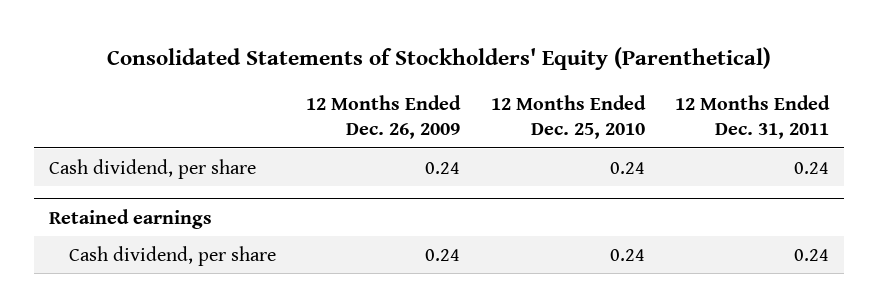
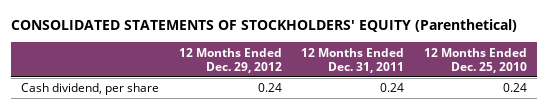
- Consolidated Statements of Stockholders' Equity (Parenthetical)
+ CONSOLIDATED STATEMENTS OF STOCKHOLDERS' EQUITY (Parenthetical)
- | 12 Months Ended Dec. 26, 2009 | 12 Months Ended Dec. 25, 2010 | 12 Months Ended Dec. 31, 2011
+ | 12 Months Ended Dec. 29, 2012 | 12 Months Ended Dec. 31, 2011 | 12 Months Ended Dec. 25, 2010
- Retained earnings
- Cash dividend, per share | 0.24 | 0.24 | 0.24

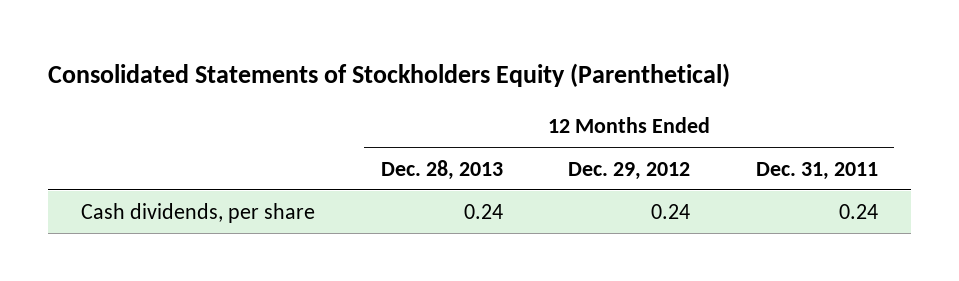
- CONSOLIDATED STATEMENTS OF STOCKHOLDERS' EQUITY (Parenthetical)
+ Consolidated Statements of Stockholders Equity (Parenthetical)
- | 12 Months Ended Dec. 29, 2012 | 12 Months Ended Dec. 31, 2011 | 12 Months Ended Dec. 25, 2010
+ | 12 Months Ended Dec. 28, 2013 | 12 Months Ended Dec. 29, 2012 | 12 Months Ended Dec. 31, 2011
- Cash dividend, per share | 0.24 | 0.24 | 0.24
+ Cash dividends, per share | 0.24 | 0.24 | 0.24

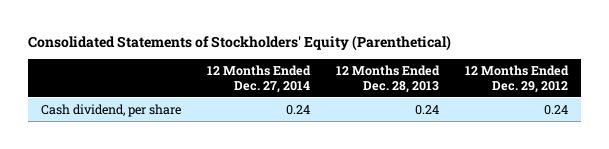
- Consolidated Statements of Stockholders Equity (Parenthetical)
+ Consolidated Statements of Stockholders' Equity (Parenthetical)
- | 12 Months Ended Dec. 28, 2013 | 12 Months Ended Dec. 29, 2012 | 12 Months Ended Dec. 31, 2011
+ | 12 Months Ended Dec. 27, 2014 | 12 Months Ended Dec. 28, 2013 | 12 Months Ended Dec. 29, 2012
- Cash dividends, per share | 0.24 | 0.24 | 0.24
+ Cash dividend, per share | 0.24 | 0.24 | 0.24

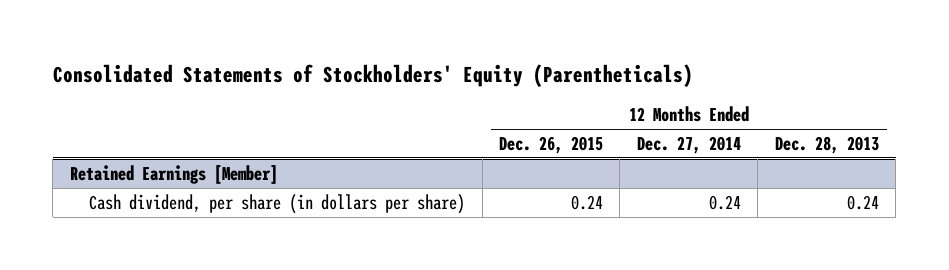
- Consolidated Statements of Stockholders' Equity (Parenthetical)
+ Consolidated Statements of Stockholders' Equity (Parentheticals)
- | 12 Months Ended Dec. 27, 2014 | 12 Months Ended Dec. 28, 2013 | 12 Months Ended Dec. 29, 2012
+ | 12 Months Ended Dec. 26, 2015 | 12 Months Ended Dec. 27, 2014 | 12 Months Ended Dec. 28, 2013
- Cash dividend, per share | 0.24 | 0.24 | 0.24
+ Retained Earnings [Member]
+ Cash dividend, per share (in dollars per share) | 0.24 | 0.24 | 0.24

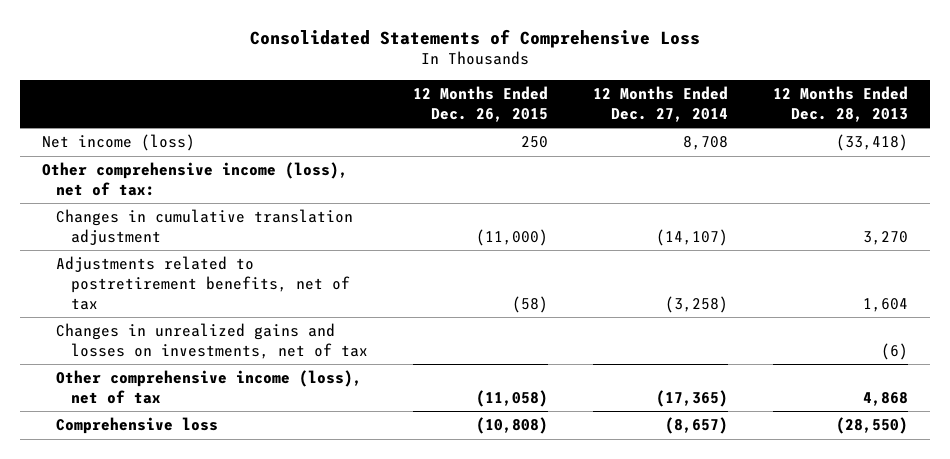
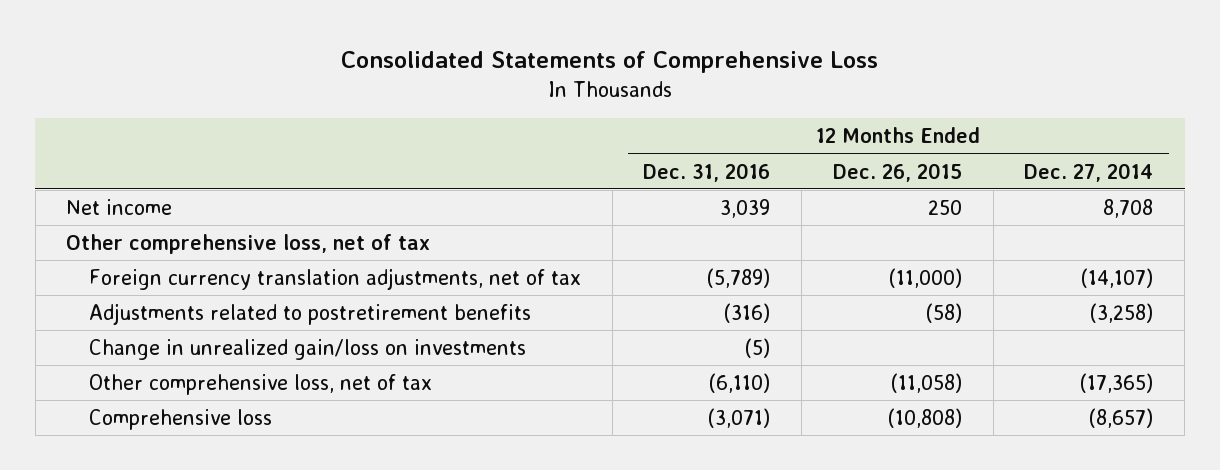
- | 12 Months Ended Dec. 26, 2015 | 12 Months Ended Dec. 27, 2014 | 12 Months Ended Dec. 28, 2013
+ | 12 Months Ended Dec. 31, 2016 | 12 Months Ended Dec. 26, 2015 | 12 Months Ended Dec. 27, 2014
- Net income (loss) | 250 | 8,708 | (33,418)
- Other comprehensive income (loss), net of tax:
- Changes in cumulative translation adjustment | (11,000) | (14,107) | 3,270
- Adjustments related to postretirement benefits, net of tax | (58) | (3,258) | 1,604
- Changes in unrealized gains and losses on investments, net of tax | | | (6)
- Other comprehensive income (loss), net of tax | (11,058) | (17,365) | 4,868
+ Net income | 3,039 | 250 | 8,708
+ Other comprehensive loss, net of tax
+ Foreign currency translation adjustments, net of tax | (5,789) | (11,000) | (14,107)
+ Adjustments related to postretirement benefits | (316) | (58) | (3,258)
+ Change in unrealized gain/loss on investments | (5) | |
+ Other comprehensive loss, net of tax | (6,110) | (11,058) | (17,365)

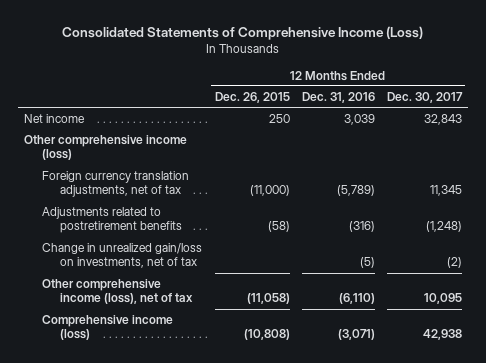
- Consolidated Statements of Comprehensive Loss
+ Consolidated Statements of Comprehensive Income (Loss)
- | 12 Months Ended Dec. 31, 2016 | 12 Months Ended Dec. 26, 2015 | 12 Months Ended Dec. 27, 2014
+ | 12 Months Ended Dec. 26, 2015 | 12 Months Ended Dec. 31, 2016 | 12 Months Ended Dec. 30, 2017
- Other comprehensive loss, net of tax
+ Other comprehensive income (loss)
- Change in unrealized gain/loss on investments | (5) | |
- Other comprehensive loss, net of tax | (6,110) | (11,058) | (17,365)
- Comprehensive loss | (3,071) | (10,808) | (8,657)
+ Change in unrealized gain/loss on investments, net of tax | | (5) | (2)
+ Other comprehensive income (loss), net of tax | (11,058) | (6,110) | 10,095
+ Comprehensive income (loss) | (10,808) | (3,071) | 42,938

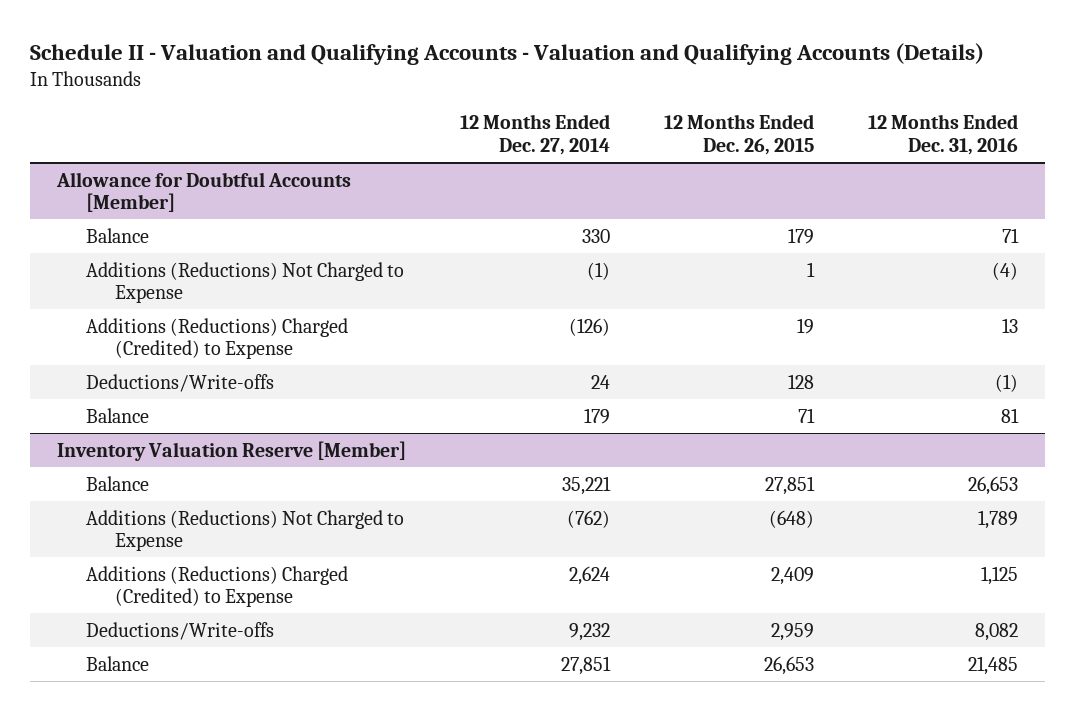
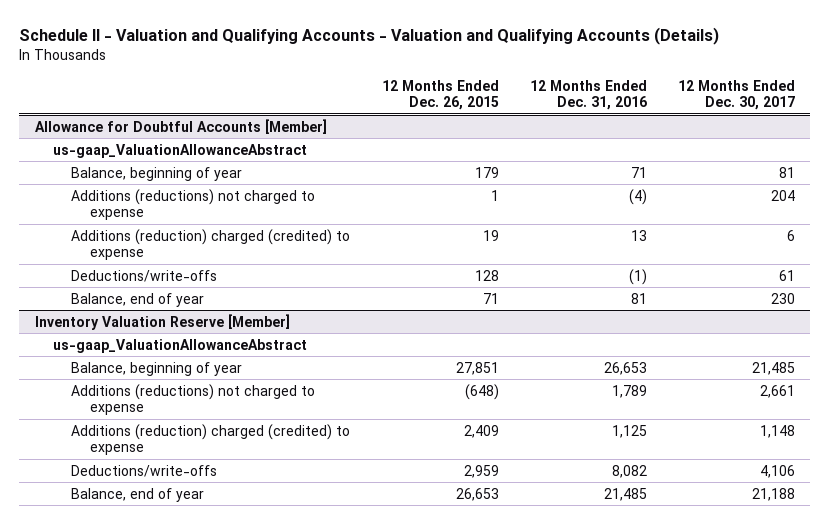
- | 12 Months Ended Dec. 27, 2014 | 12 Months Ended Dec. 26, 2015 | 12 Months Ended Dec. 31, 2016
+ | 12 Months Ended Dec. 26, 2015 | 12 Months Ended Dec. 31, 2016 | 12 Months Ended Dec. 30, 2017
@ Allowance for Doubtful Accounts [Member]
- Balance | 330 | 179 | 71
- Additions (Reductions) Not Charged to Expense | (1) | 1 | (4)
- Additions (Reductions) Charged (Credited) to Expense | (126) | 19 | 13
- Deductions/Write-offs | 24 | 128 | (1)
- Balance | 179 | 71 | 81
+ us-gaap_ValuationAllowanceAbstract
+ Balance, beginning of year | 179 | 71 | 81
+ Additions (reductions) not charged to expense | 1 | (4) | 204
+ Additions (reduction) charged (credited) to expense | 19 | 13 | 6
+ Deductions/write-offs | 128 | (1) | 61
+ Balance, end of year | 71 | 81 | 230
@ Inventory Valuation Reserve [Member]
- Balance | 35,221 | 27,851 | 26,653
- Additions (Reductions) Not Charged to Expense | (762) | (648) | 1,789
- Additions (Reductions) Charged (Credited) to Expense | 2,624 | 2,409 | 1,125
- Deductions/Write-offs | 9,232 | 2,959 | 8,082
- Balance | 27,851 | 26,653 | 21,485
+ us-gaap_ValuationAllowanceAbstract
+ Balance, beginning of year | 27,851 | 26,653 | 21,485
+ Additions (reductions) not charged to expense | (648) | 1,789 | 2,661
+ Additions (reduction) charged (credited) to expense | 2,409 | 1,125 | 1,148
+ Deductions/write-offs | 2,959 | 8,082 | 4,106
+ Balance, end of year | 26,653 | 21,485 | 21,188

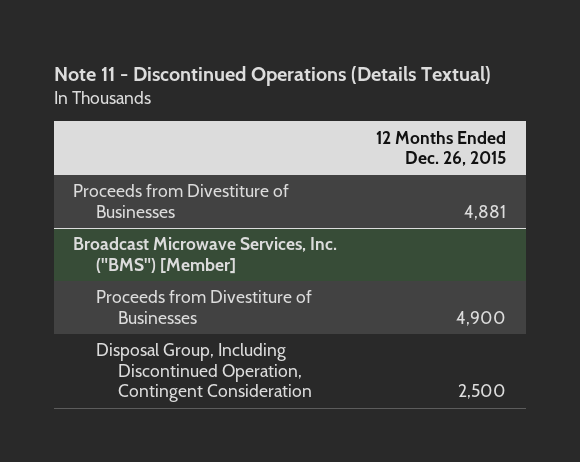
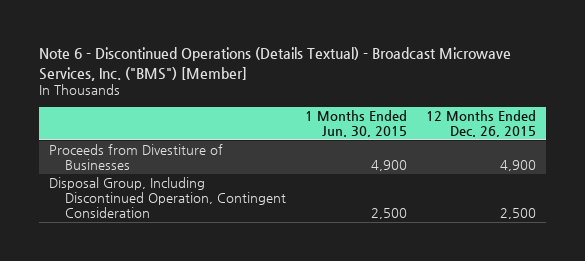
- Note 11 - Discontinued Operations (Details Textual)
+ Note 6 - Discontinued Operations (Details Textual) - Broadcast Microwave Services, Inc. ("BMS") [Member]
- | 12 Months Ended Dec. 26, 2015
+ | 1 Months Ended Jun. 30, 2015 | 12 Months Ended Dec. 26, 2015
- Proceeds from Divestiture of Businesses | 4,881
- Broadcast Microwave Services, Inc. ("BMS") [Member]

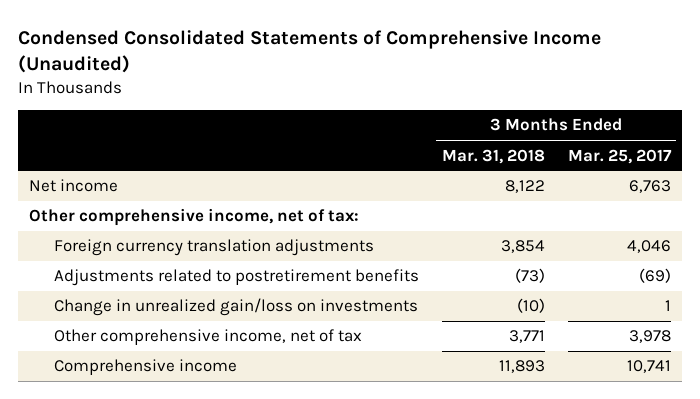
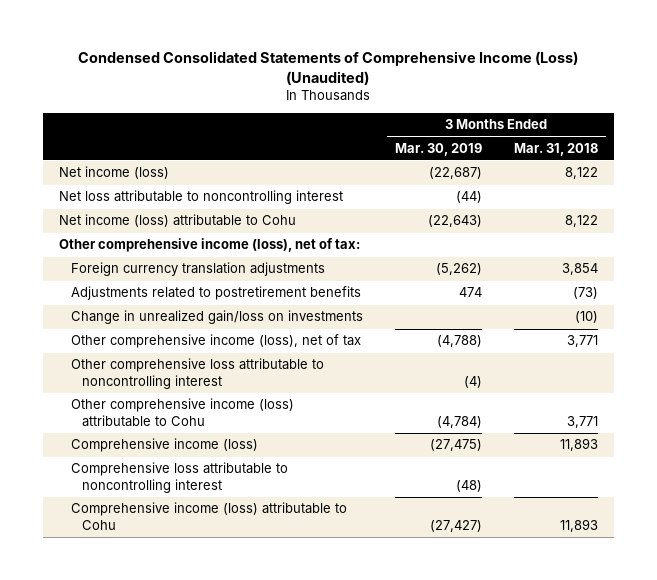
- Condensed Consolidated Statements of Comprehensive Income (Unaudited)
+ Condensed Consolidated Statements of Comprehensive Income (Loss) (Unaudited)
- | 3 Months Ended Mar. 31, 2018 | 3 Months Ended Mar. 25, 2017
+ | 3 Months Ended Mar. 30, 2019 | 3 Months Ended Mar. 31, 2018
- Net income | 8,122 | 6,763
- Other comprehensive income, net of tax:
+ Net income (loss) | (22,687) | 8,122
+ Net loss attributable to noncontrolling interest | (44) |
+ Net income (loss) attributable to Cohu | (22,643) | 8,122
+ Other comprehensive income (loss), net of tax:
- Other comprehensive income, net of tax | 3,771 | 3,978
- Comprehensive income | 11,893 | 10,741
+ Other comprehensive income (loss), net of tax | (4,788) | 3,771
+ Other comprehensive loss attributable to noncontrolling interest | (4) |
+ Other comprehensive income (loss) attributable to Cohu | (4,784) | 3,771
+ Comprehensive income (loss) | (27,475) | 11,893
+ Comprehensive loss attributable to noncontrolling interest | (48) |
+ Comprehensive income (loss) attributable to Cohu | (27,427) | 11,893

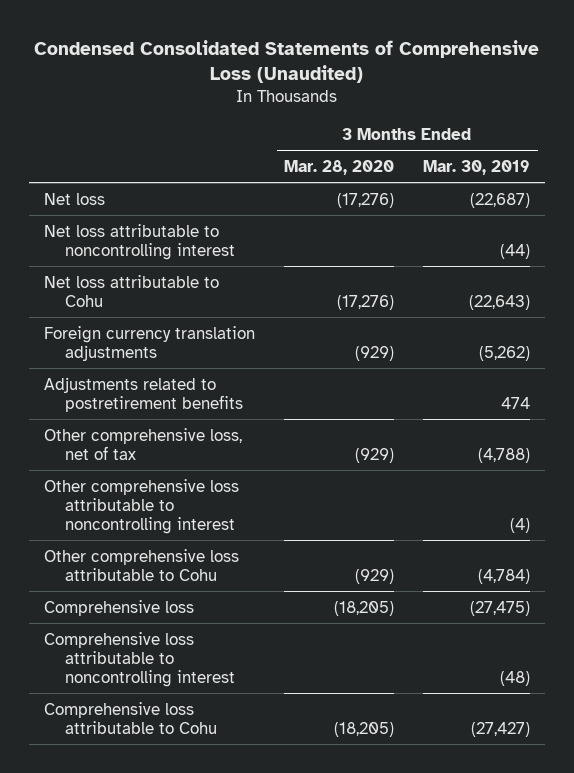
- Condensed Consolidated Statements of Comprehensive Income (Loss) (Unaudited)
+ Condensed Consolidated Statements of Comprehensive Loss (Unaudited)
- | 3 Months Ended Mar. 30, 2019 | 3 Months Ended Mar. 31, 2018
+ | 3 Months Ended Mar. 28, 2020 | 3 Months Ended Mar. 30, 2019
- Net income (loss) | (22,687) | 8,122
+ Net loss | (17,276) | (22,687)
- Net income (loss) attributable to Cohu | (22,643) | 8,122
- Other comprehensive income (loss), net of tax:
+ Net loss attributable to Cohu | (17,276) | (22,643)
- Change in unrealized gain/loss on investments | | (10)
- Other comprehensive income (loss), net of tax | (4,788) | 3,771
+ Other comprehensive loss, net of tax | (929) | (4,788)
- Other comprehensive income (loss) attributable to Cohu | (4,784) | 3,771
- Comprehensive income (loss) | (27,475) | 11,893
+ Other comprehensive loss attributable to Cohu | (929) | (4,784)
+ Comprehensive loss | (18,205) | (27,475)
- Comprehensive income (loss) attributable to Cohu | (27,427) | 11,893
+ Comprehensive loss attributable to Cohu | (18,205) | (27,427)

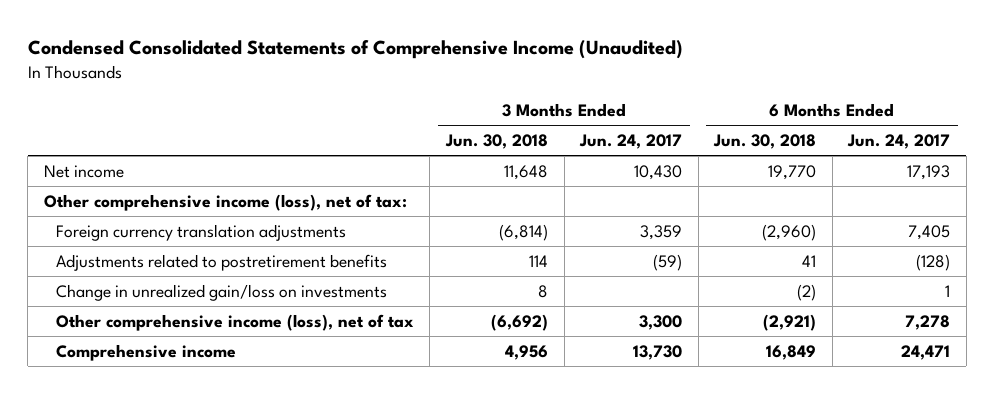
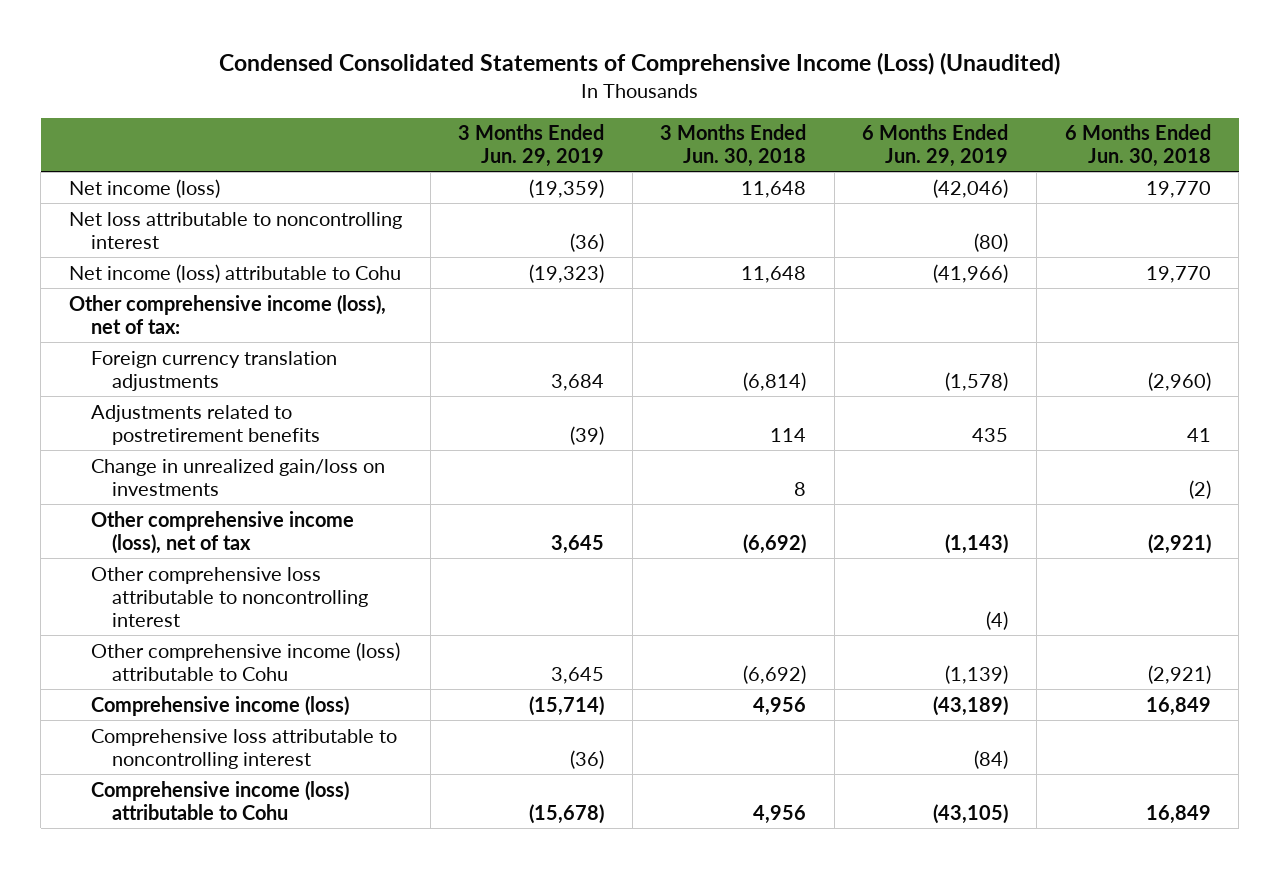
- Condensed Consolidated Statements of Comprehensive Income (Unaudited)
+ Condensed Consolidated Statements of Comprehensive Income (Loss) (Unaudited)
- | 3 Months Ended Jun. 30, 2018 | 3 Months Ended Jun. 24, 2017 | 6 Months Ended Jun. 30, 2018 | 6 Months Ended Jun. 24, 2017
+ | 3 Months Ended Jun. 29, 2019 | 3 Months Ended Jun. 30, 2018 | 6 Months Ended Jun. 29, 2019 | 6 Months Ended Jun. 30, 2018
- Net income | 11,648 | 10,430 | 19,770 | 17,193
+ Net income (loss) | (19,359) | 11,648 | (42,046) | 19,770
+ Net loss attributable to noncontrolling interest | (36) | | (80) |
+ Net income (loss) attributable to Cohu | (19,323) | 11,648 | (41,966) | 19,770
- Comprehensive income | 4,956 | 13,730 | 16,849 | 24,471
+ Other comprehensive loss attributable to noncontrolling interest | | | (4) |
+ Other comprehensive income (loss) attributable to Cohu | 3,645 | (6,692) | (1,139) | (2,921)
+ Comprehensive income (loss) | (15,714) | 4,956 | (43,189) | 16,849
+ Comprehensive loss attributable to noncontrolling interest | (36) | | (84) |
+ Comprehensive income (loss) attributable to Cohu | (15,678) | 4,956 | (43,105) | 16,849

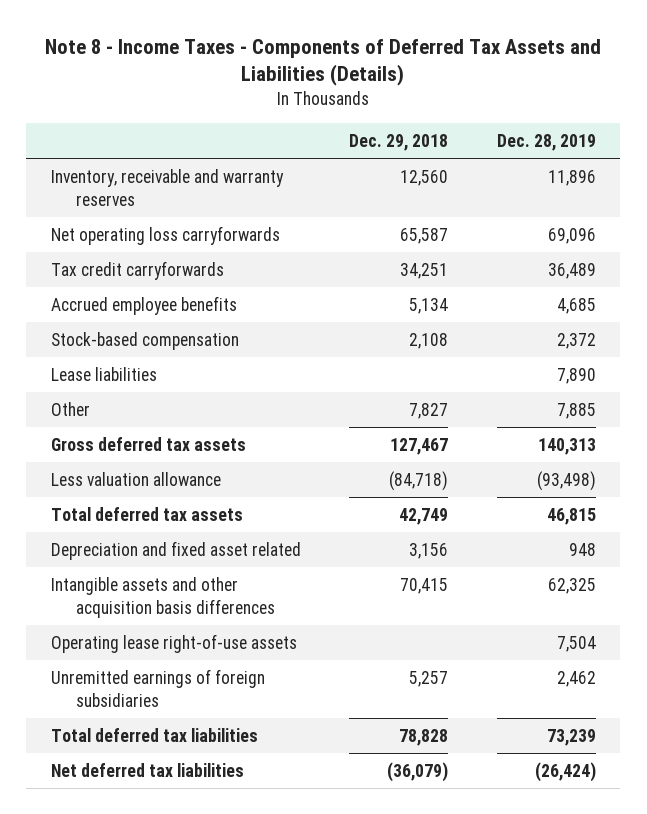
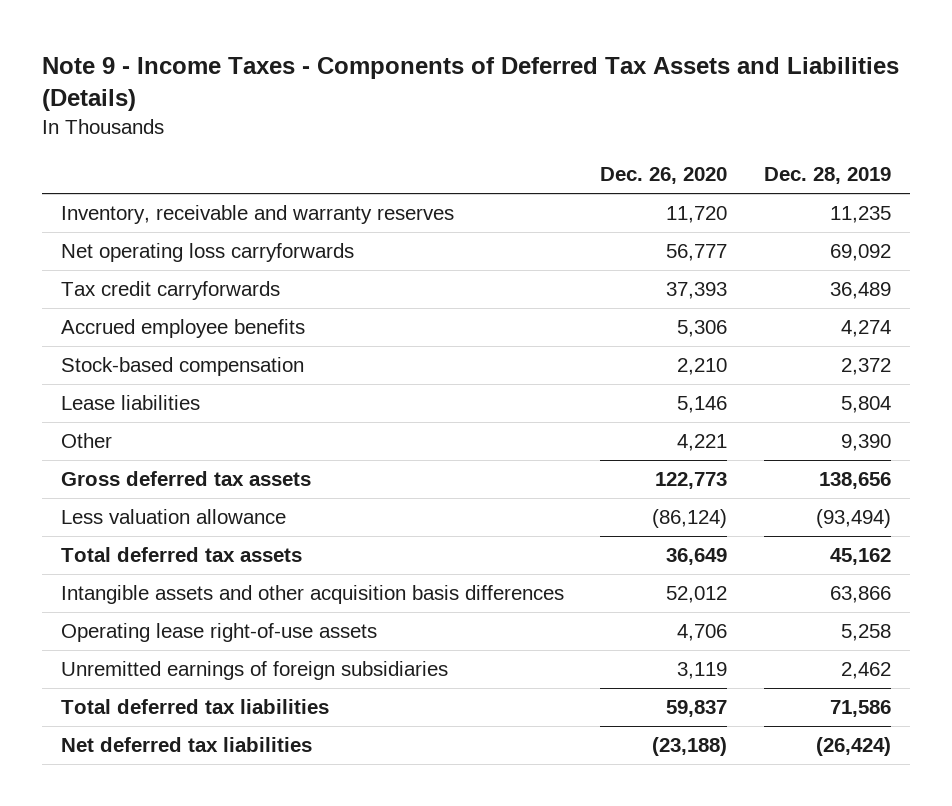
- Note 8 - Income Taxes - Components of Deferred Tax Assets and Liabilities (Details)
+ Note 9 - Income Taxes - Components of Deferred Tax Assets and Liabilities (Details)
- | Dec. 29, 2018 | Dec. 28, 2019
+ | Dec. 26, 2020 | Dec. 28, 2019
- Inventory, receivable and warranty reserves | 12,560 | 11,896
- Net operating loss carryforwards | 65,587 | 69,096
+ Inventory, receivable and warranty reserves | 11,720 | 11,235
+ Net operating loss carryforwards | 56,777 | 69,092
- Accrued employee benefits | 5,134 | 4,685
+ Accrued employee benefits | 5,306 | 4,274
- Lease liabilities | | 7,890
- Other | 7,827 | 7,885
- Gross deferred tax assets | 127,467 | 140,313
- Less valuation allowance | (84,718) | (93,498)
- Total deferred tax assets | 42,749 | 46,815
- Depreciation and fixed asset related | 3,156 | 948
- Intangible assets and other acquisition basis differences | 70,415 | 62,325
- Operating lease right-of-use assets | | 7,504
+ Lease liabilities | 5,146 | 5,804
+ Other | 4,221 | 9,390
+ Gross deferred tax assets | 122,773 | 138,656
+ Less valuation allowance | (86,124) | (93,494)
+ Total deferred tax assets | 36,649 | 45,162
+ Intangible assets and other acquisition basis differences | 52,012 | 63,866
+ Operating lease right-of-use assets | 4,706 | 5,258
- Total deferred tax liabilities | 78,828 | 73,239
+ Total deferred tax liabilities | 59,837 | 71,586

